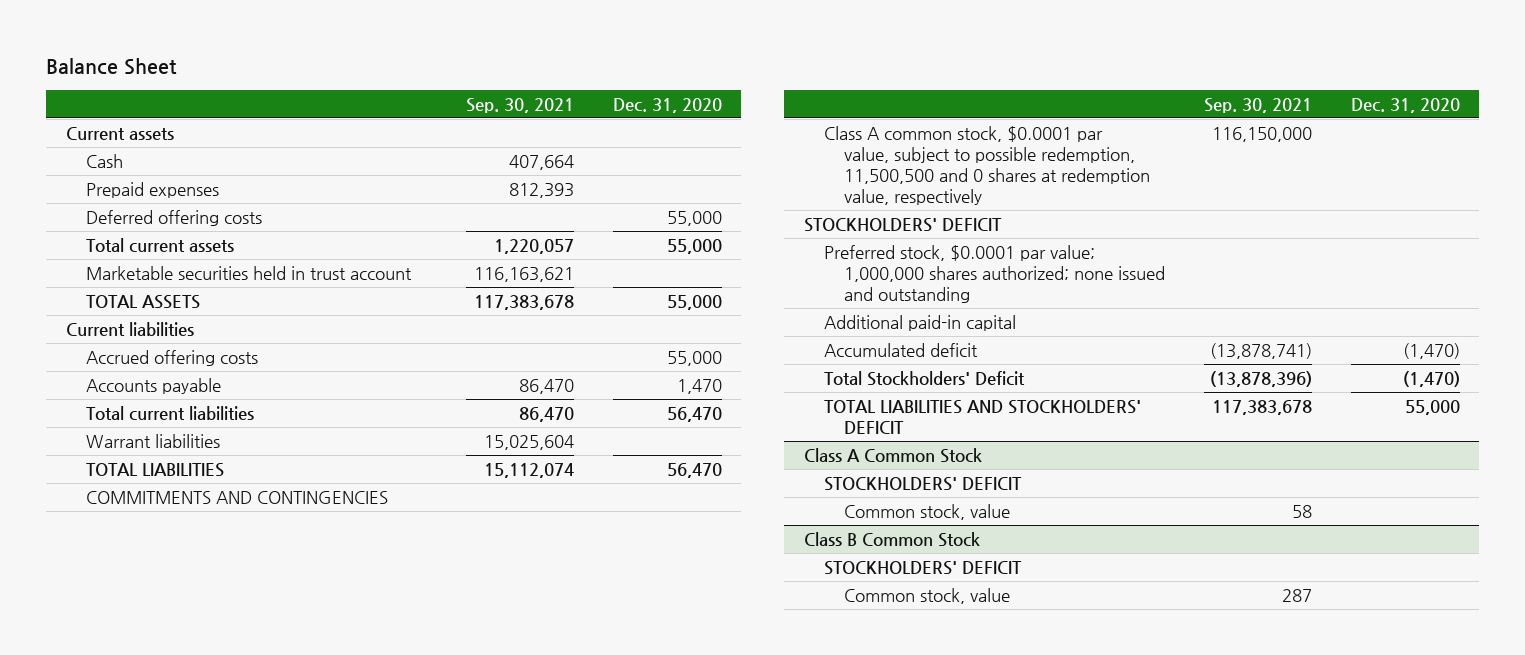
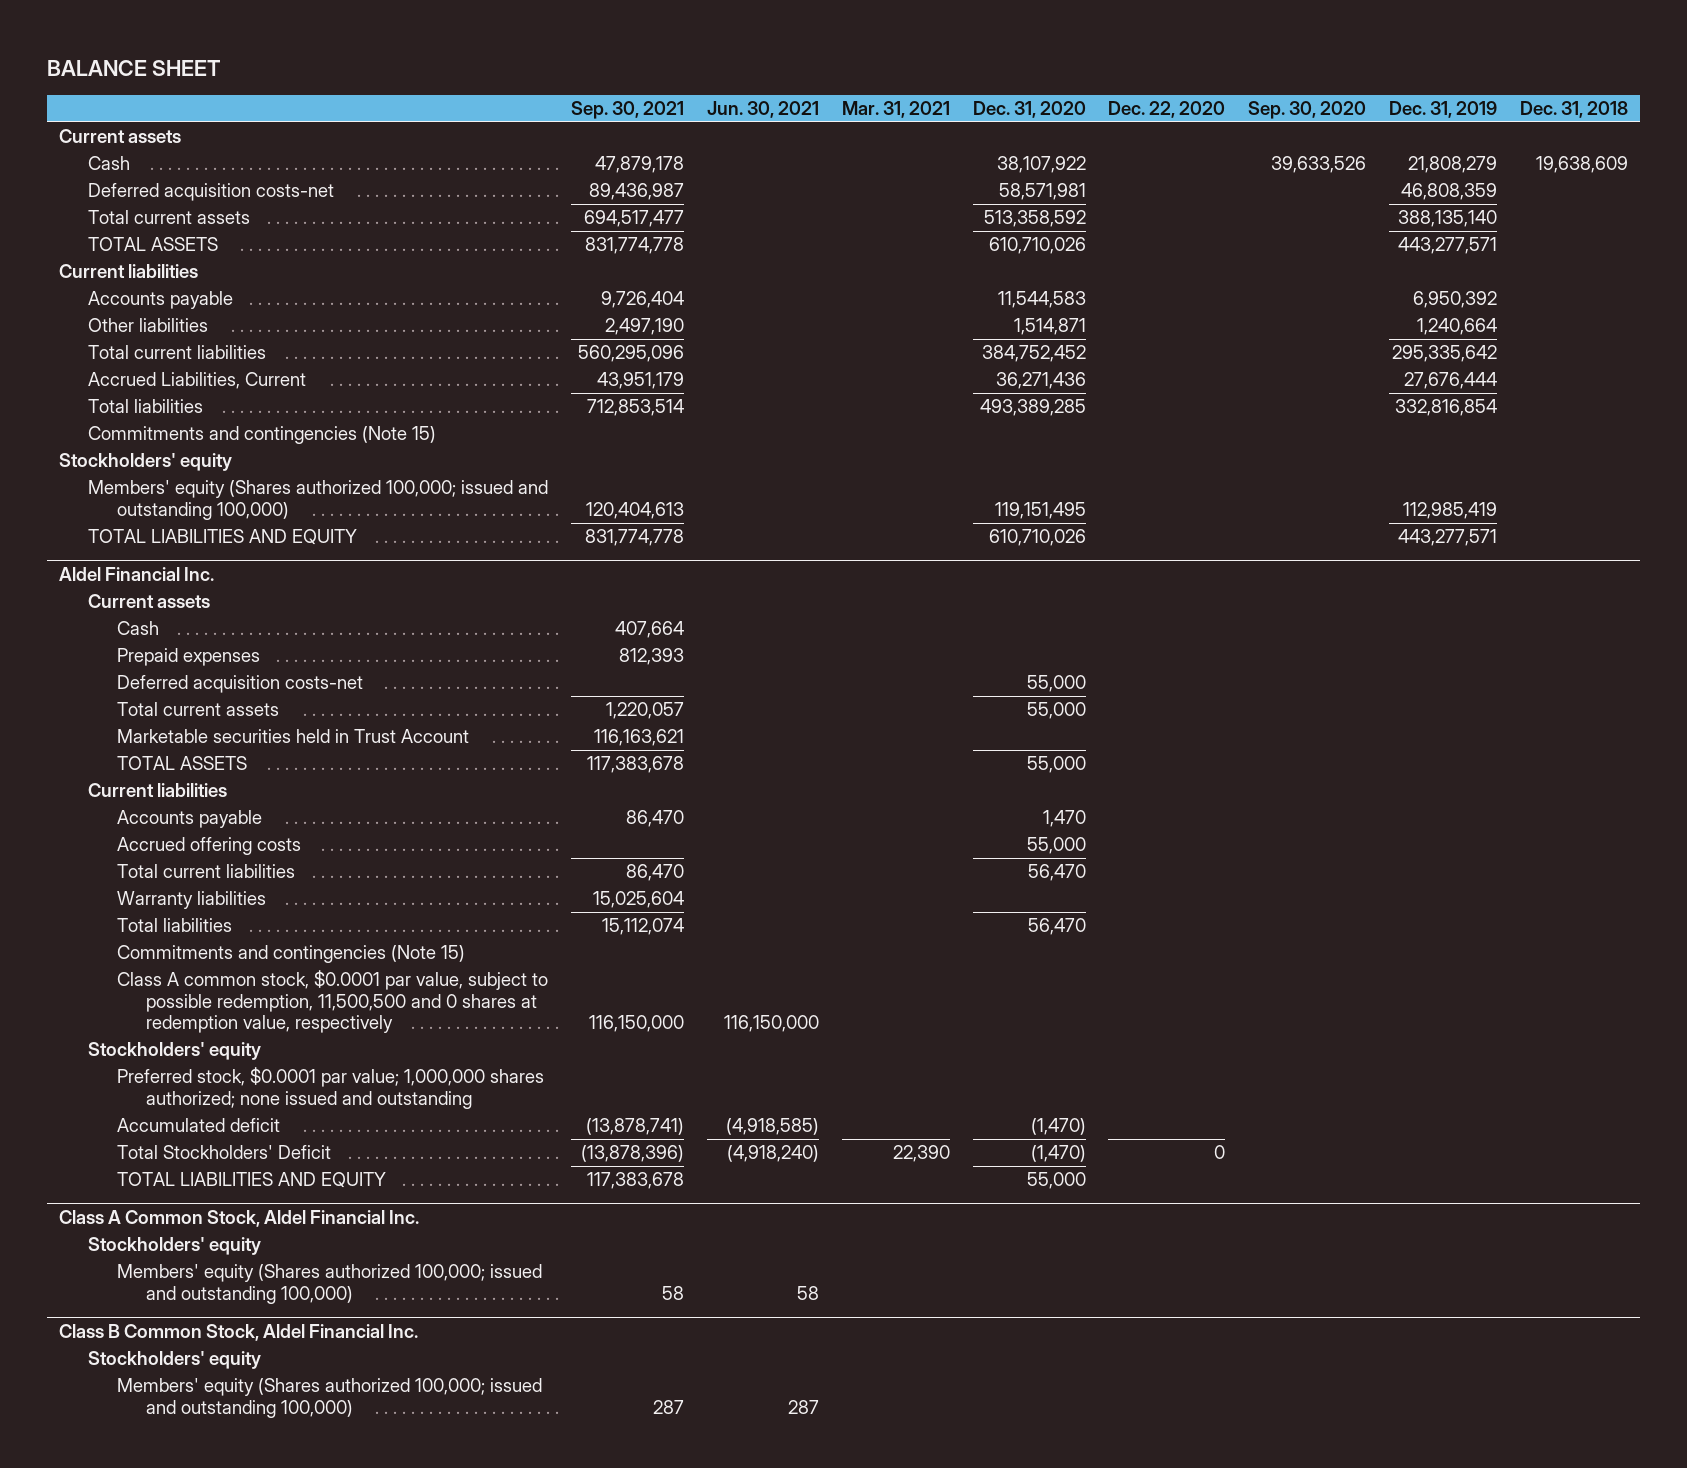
- Balance Sheet
+ BALANCE SHEET
- | Sep. 30, 2021 | Dec. 31, 2020
+ | Sep. 30, 2021 | Jun. 30, 2021 | Mar. 31, 2021 | Dec. 31, 2020 | Dec. 22, 2020 | Sep. 30, 2020 | Dec. 31, 2019 | Dec. 31, 2018
+ Cash | 47,879,178 | | | 38,107,922 | | 39,633,526 | 21,808,279 | 19,638,609
+ Deferred acquisition costs-net | 89,436,987 | | | 58,571,981 | | | 46,808,359 |
+ Total current assets | 694,517,477 | | | 513,358,592 | | | 388,135,140 |
+ TOTAL ASSETS | 831,774,778 | | | 610,710,026 | | | 443,277,571 |
+ Current liabilities
+ Accounts payable | 9,726,404 | | | 11,544,583 | | | 6,950,392 |
+ Other liabilities | 2,497,190 | | | 1,514,871 | | | 1,240,664 |
+ Total current liabilities | 560,295,096 | | | 384,752,452 | | | 295,335,642 |
+ Accrued Liabilities, Current | 43,951,179 | | | 36,271,436 | | | 27,676,444 |
+ Total liabilities | 712,853,514 | | | 493,389,285 | | | 332,816,854 |
+ Commitments and contingencies (Note 15)
+ Stockholders' equity
+ Members' equity (Shares authorized 100,000; issued and outstanding 100,000) | 120,404,613 | | | 119,151,495 | | | 112,985,419 |
+ TOTAL LIABILITIES AND EQUITY | 831,774,778 | | | 610,710,026 | | | 443,277,571 |
+ Aldel Financial Inc.
+ Current assets
- Deferred offering costs | | 55,000
+ Deferred acquisition costs-net | | | | 55,000 | | | |
- Marketable securities held in trust account | 116,163,621 |
+ Marketable securities held in Trust Account | 116,163,621 | | | | | | |
- Accrued offering costs | | 55,000
+ Accrued offering costs | | | | 55,000 | | | |
- Warrant liabilities | 15,025,604 |
- TOTAL LIABILITIES | 15,112,074 | 56,470
- COMMITMENTS AND CONTINGENCIES
+ Warranty liabilities | 15,025,604 | | | | | | |
+ Total liabilities | 15,112,074 | | | 56,470 | | | |
+ Commitments and contingencies (Note 15)
- STOCKHOLDERS' DEFICIT
+ Stockholders' equity
- Additional paid-in capital
- TOTAL LIABILITIES AND STOCKHOLDERS' DEFICIT | 117,383,678 | 55,000
- Class A Common Stock
- STOCKHOLDERS' DEFICIT
- Common stock, value | 58 |
- Class B Common Stock
- STOCKHOLDERS' DEFICIT
- Common stock, value | 287 |
+ TOTAL LIABILITIES AND EQUITY | 117,383,678 | | | 55,000 | | | |
+ Class A Common Stock, Aldel Financial Inc.
+ Stockholders' equity
+ Members' equity (Shares authorized 100,000; issued and outstanding 100,000) | 58 | 58 | | | | | |
+ Class B Common Stock, Aldel Financial Inc.
+ Stockholders' equity
+ Members' equity (Shares authorized 100,000; issued and outstanding 100,000) | 287 | 287 | | | | | |

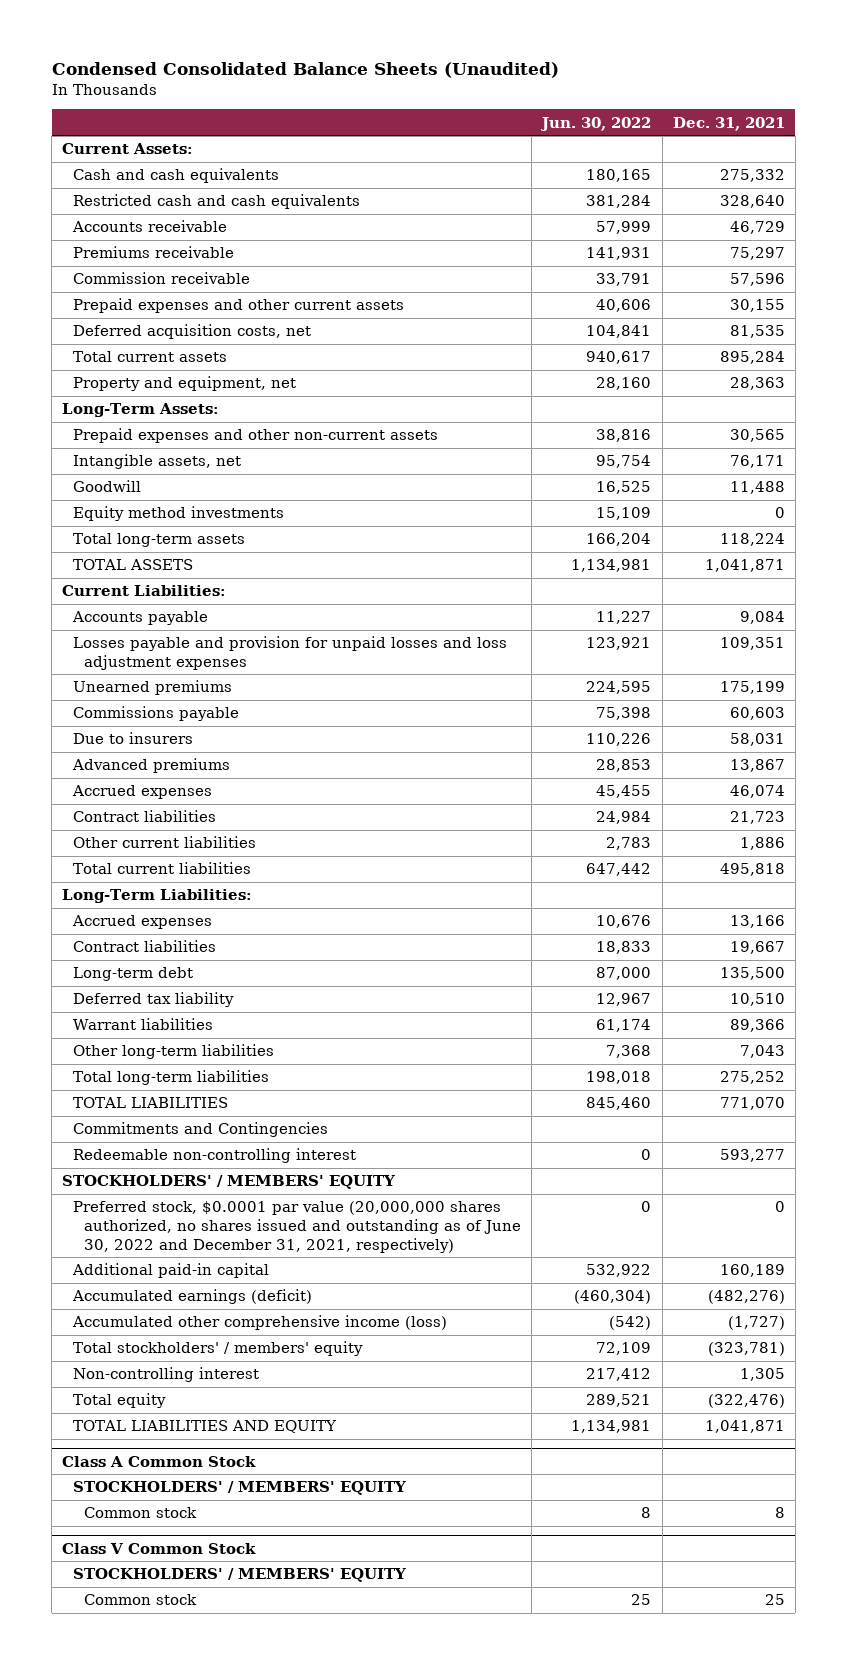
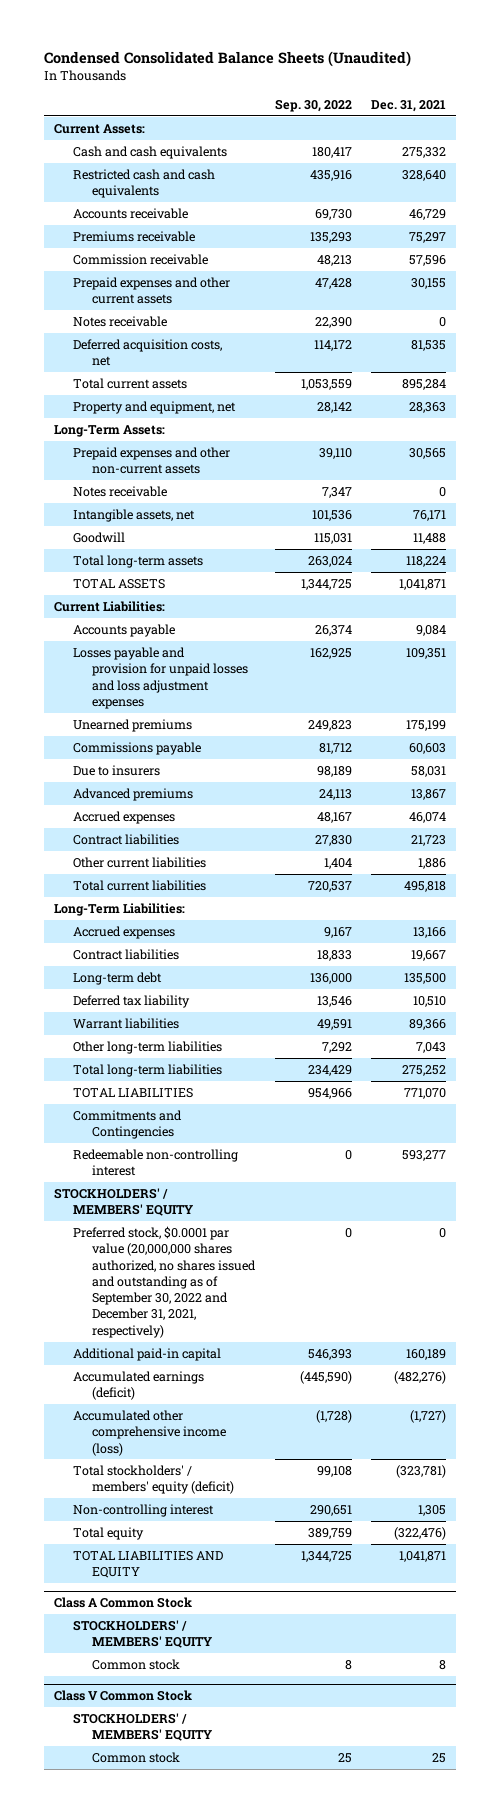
- | Jun. 30, 2022 | Dec. 31, 2021
+ | Sep. 30, 2022 | Dec. 31, 2021
+ Notes receivable | 22,390 | 0
+ Notes receivable | 7,347 | 0
- Equity method investments | 15,109 | 0
- Preferred stock, $0.0001 par value (20,000,000 shares authorized, no shares issued and outstanding as of June 30, 2022 and December 31, 2021, respectively) | 0 | 0
+ Preferred stock, $0.0001 par value (20,000,000 shares authorized, no shares issued and outstanding as of September 30, 2022 and December 31, 2021, respectively) | 0 | 0
- Total stockholders' / members' equity | 72,109 | (323,781)
+ Total stockholders' / members' equity (deficit) | 99,108 | (323,781)

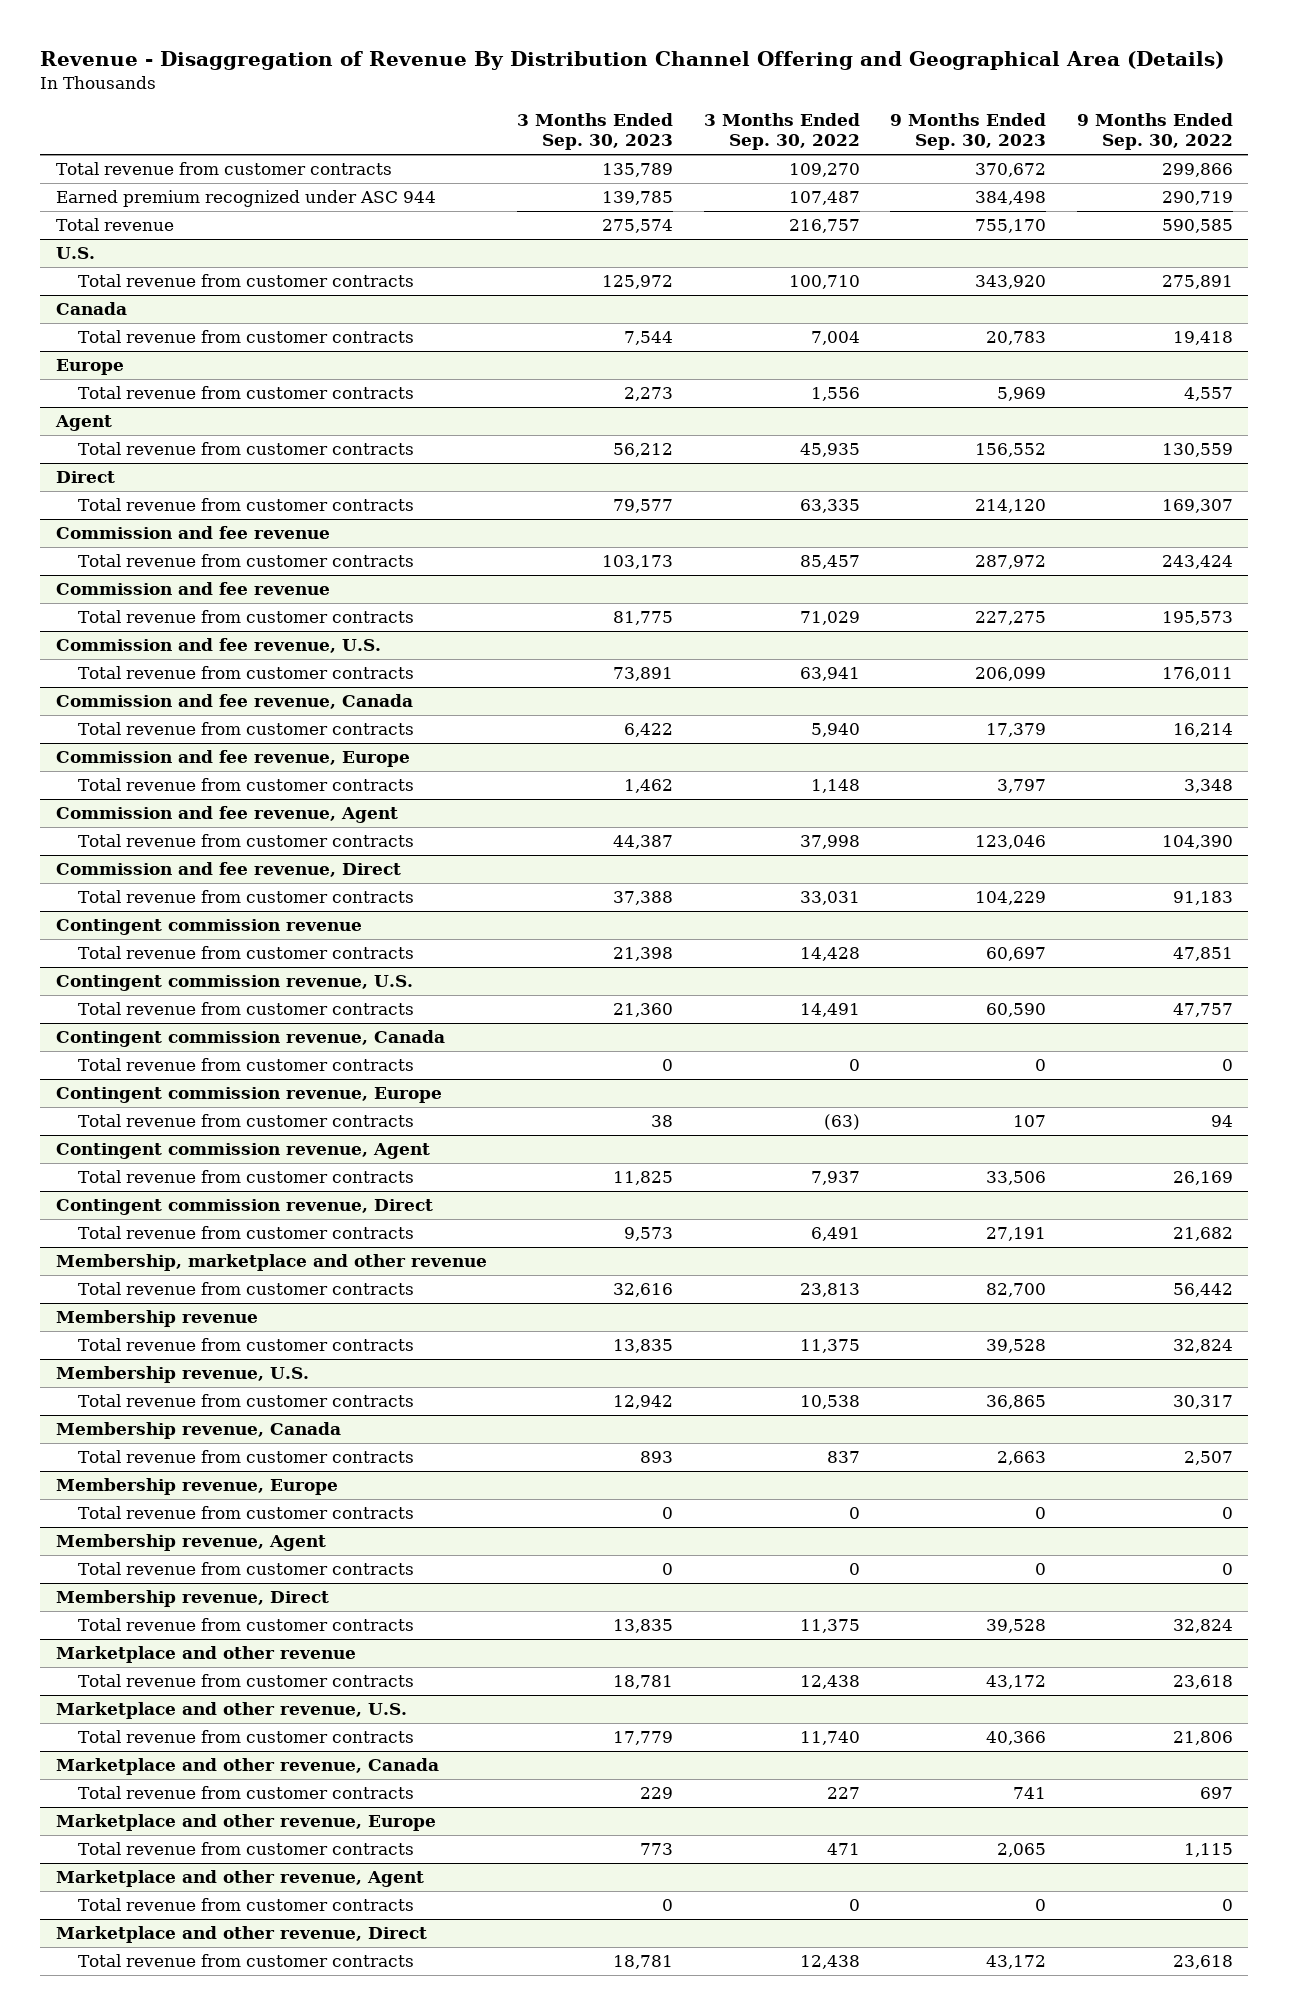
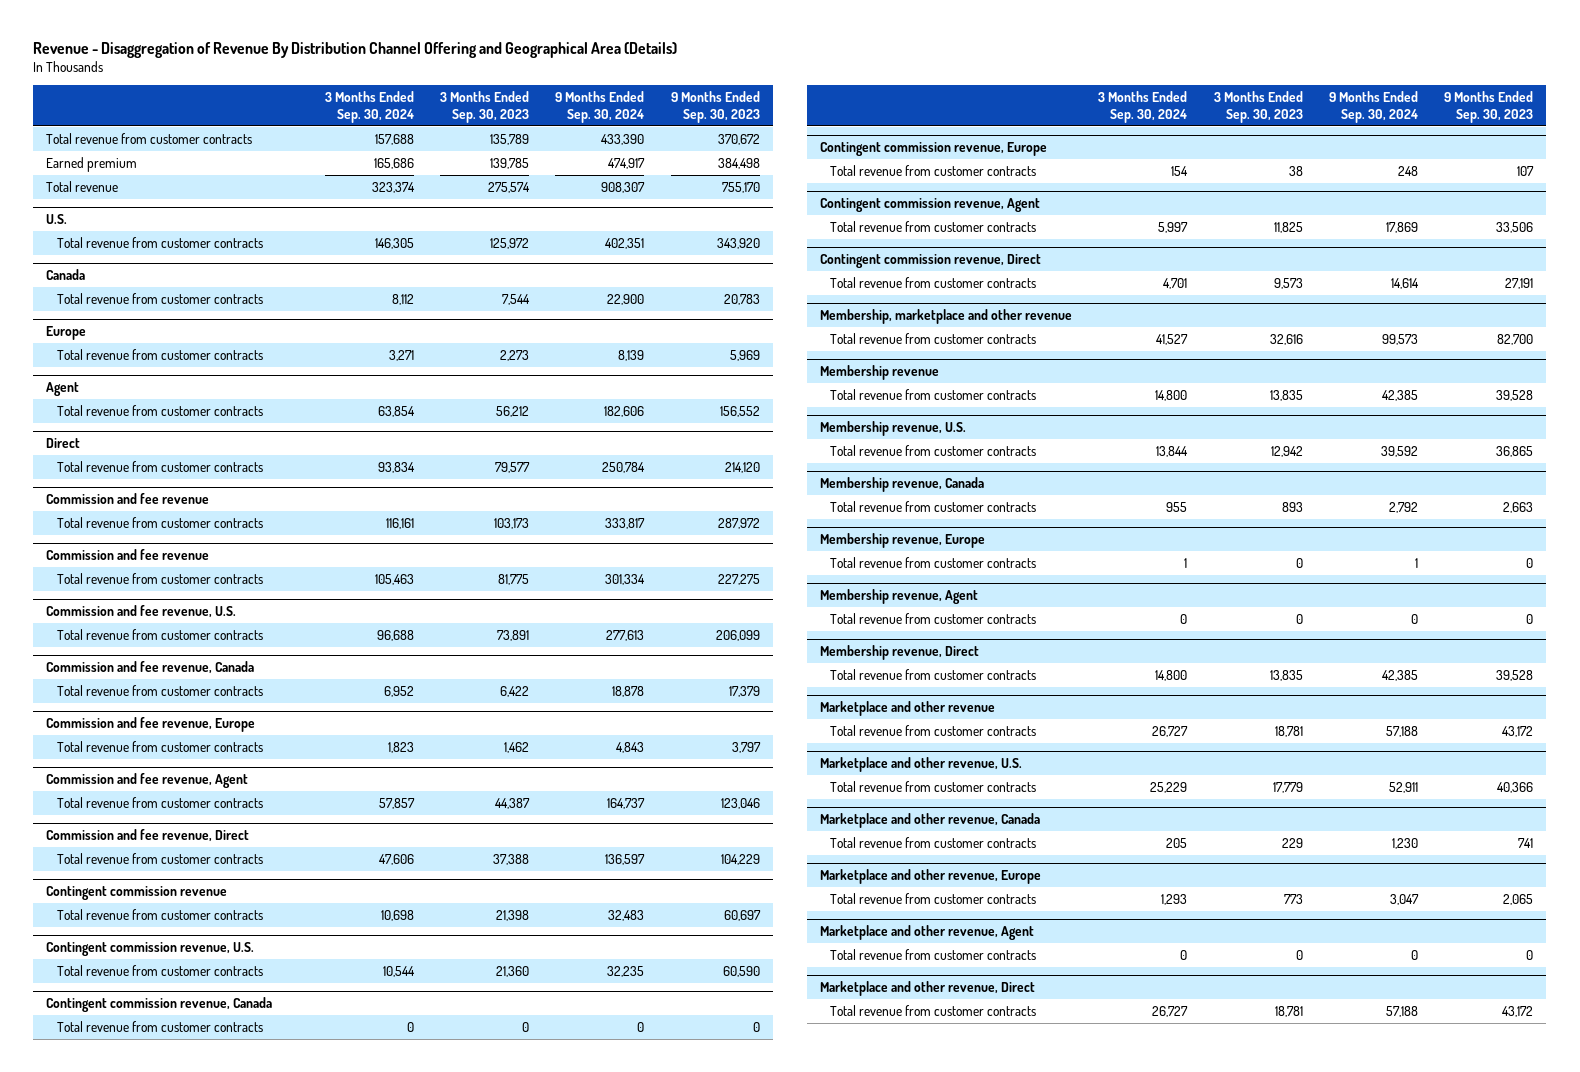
- | 3 Months Ended Sep. 30, 2023 | 3 Months Ended Sep. 30, 2022 | 9 Months Ended Sep. 30, 2023 | 9 Months Ended Sep. 30, 2022
+ | 3 Months Ended Sep. 30, 2024 | 3 Months Ended Sep. 30, 2023 | 9 Months Ended Sep. 30, 2024 | 9 Months Ended Sep. 30, 2023
- Earned premium recognized under ASC 944 | 139,785 | 107,487 | 384,498 | 290,719
+ Earned premium | 165,686 | 139,785 | 474,917 | 384,498

